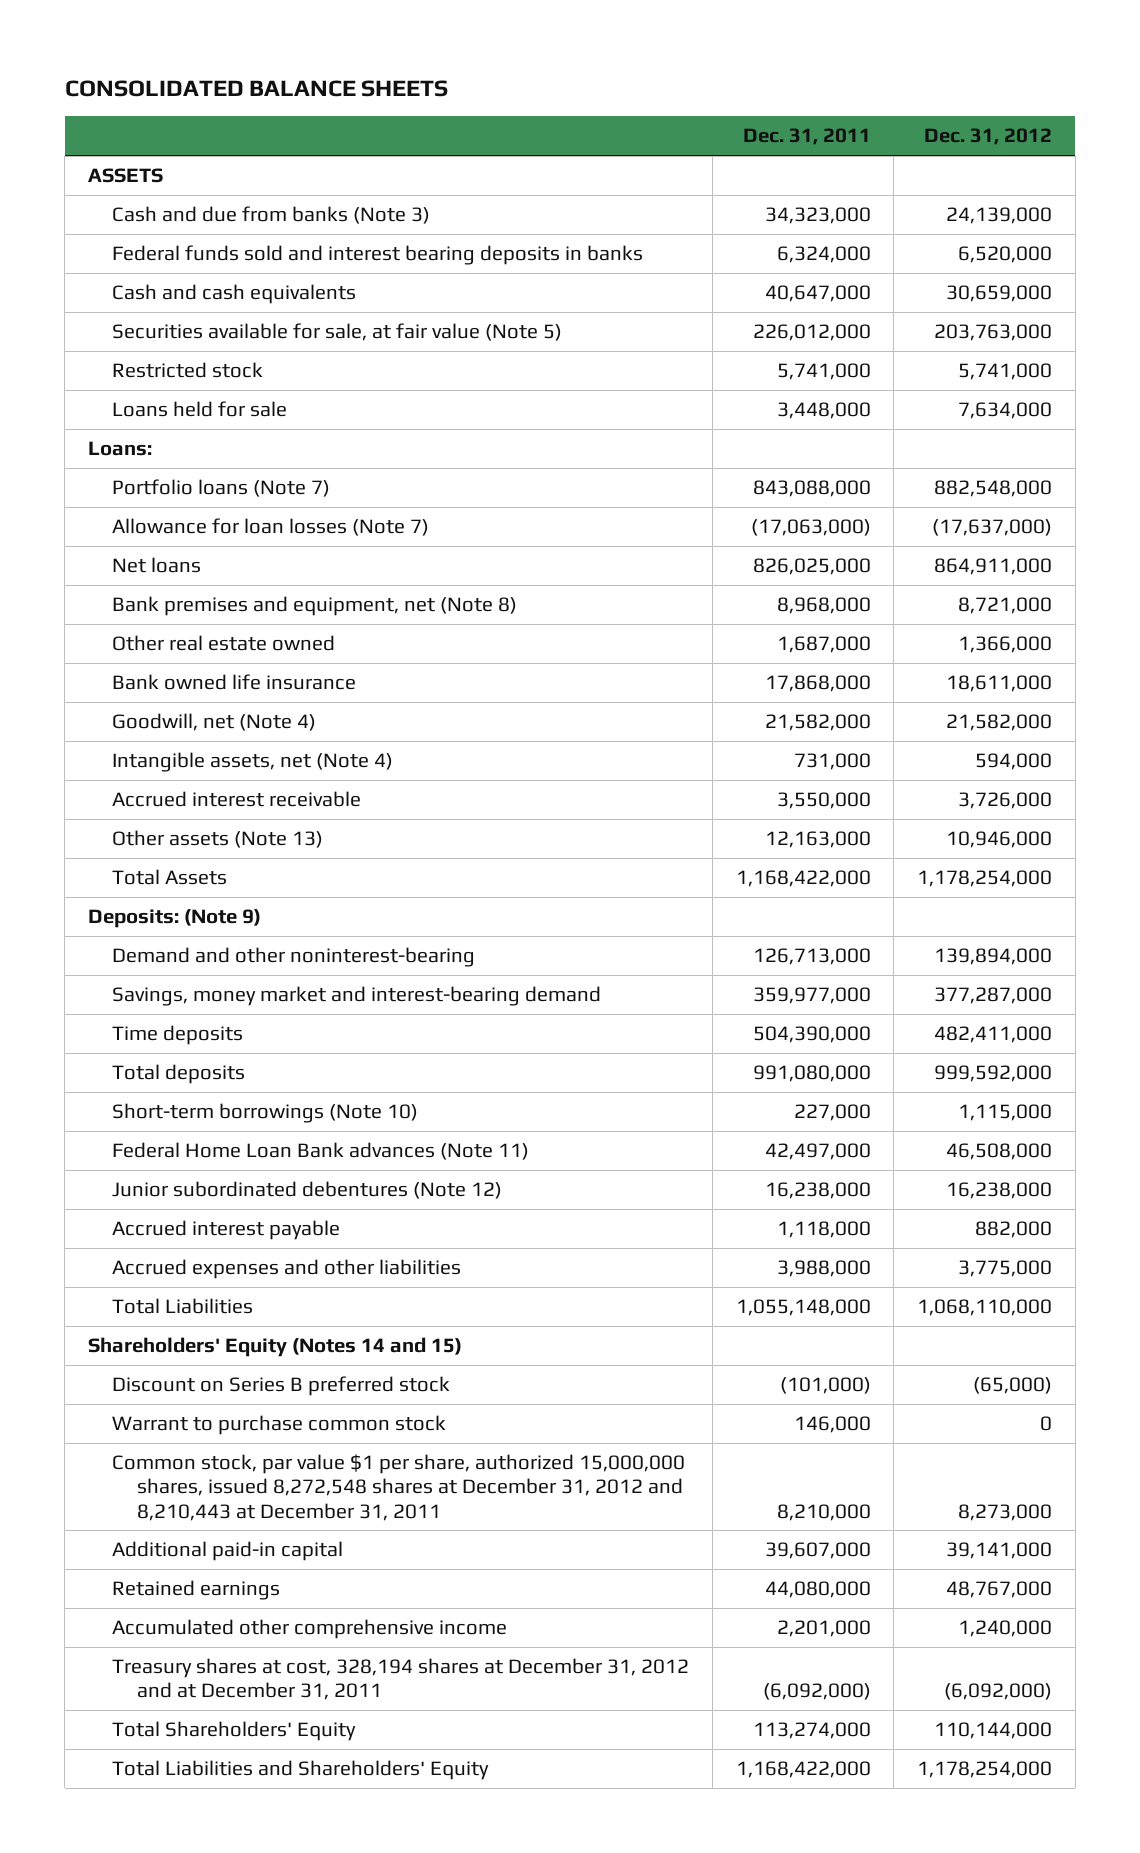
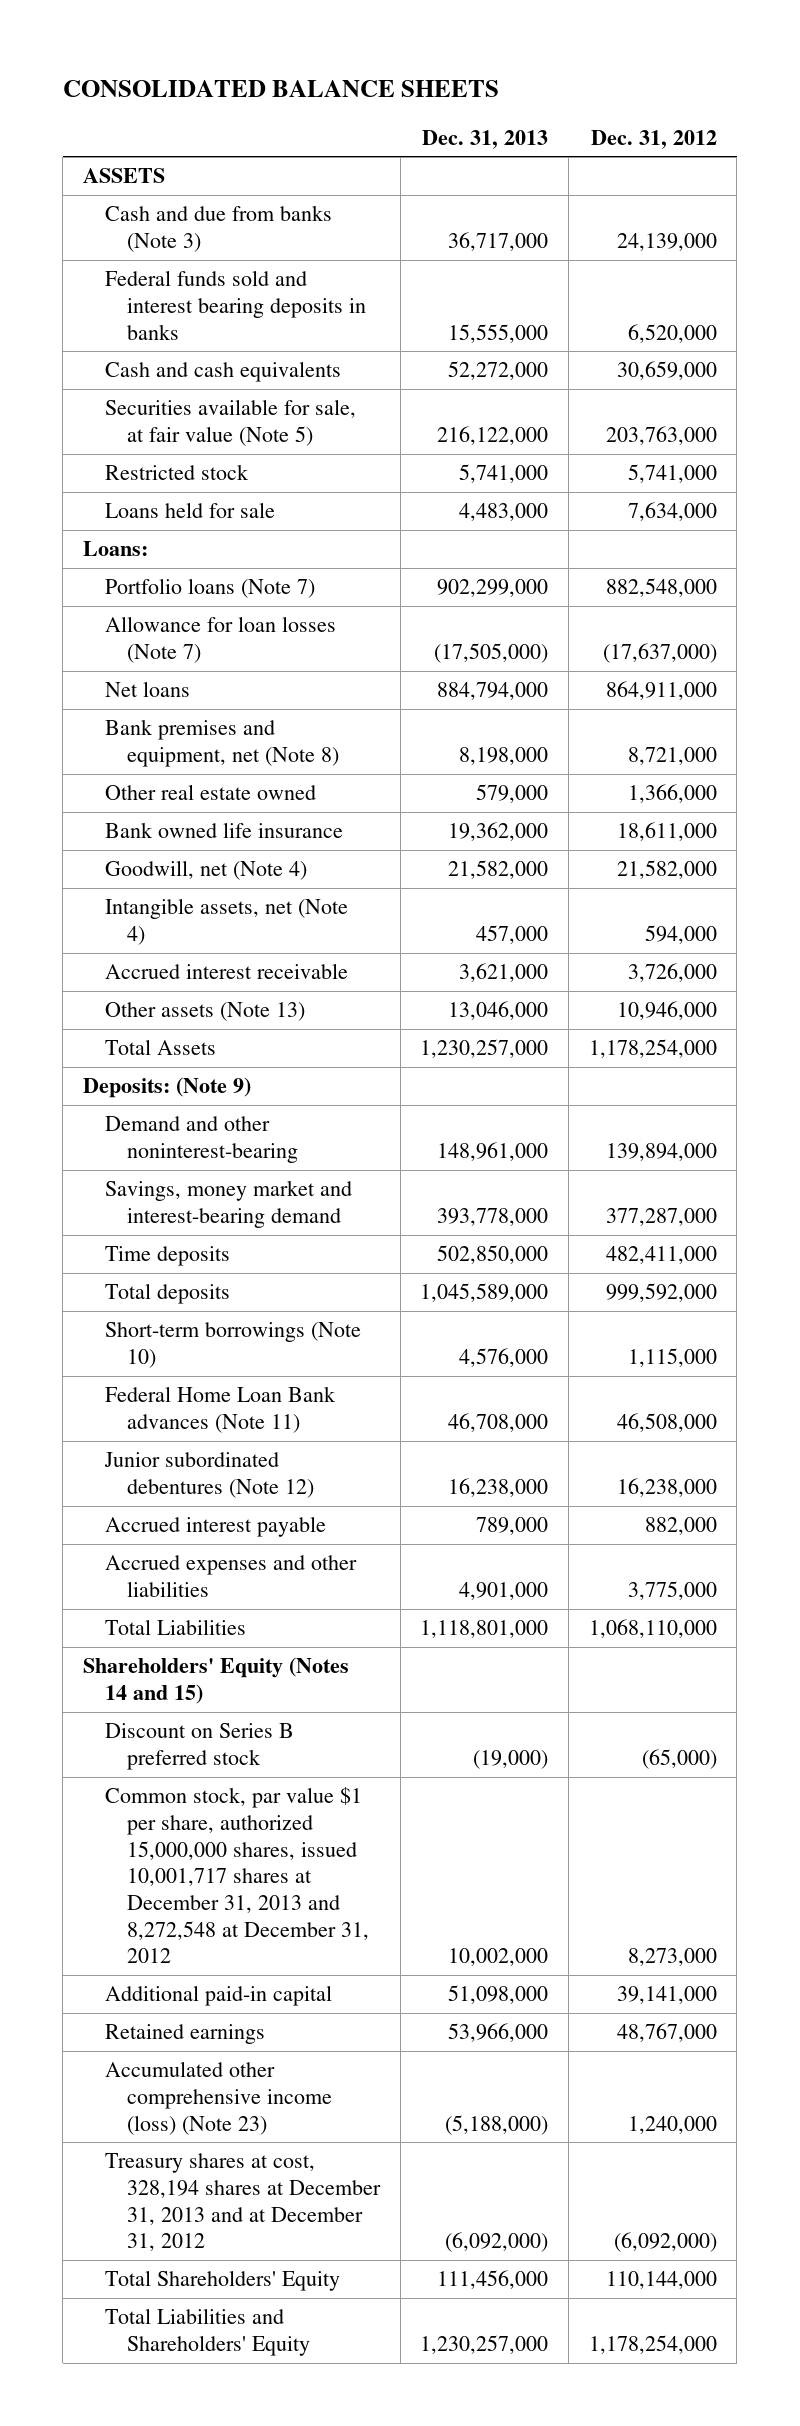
- | Dec. 31, 2011 | Dec. 31, 2012
+ | Dec. 31, 2013 | Dec. 31, 2012
- Warrant to purchase common stock | 146,000 | 0
- Common stock, par value $1 per share, authorized 15,000,000 shares, issued 8,272,548 shares at December 31, 2012 and 8,210,443 at December 31, 2011 | 8,210,000 | 8,273,000
+ Common stock, par value $1 per share, authorized 15,000,000 shares, issued 10,001,717 shares at December 31, 2013 and 8,272,548 at December 31, 2012 | 10,002,000 | 8,273,000
- Accumulated other comprehensive income | 2,201,000 | 1,240,000
- Treasury shares at cost, 328,194 shares at December 31, 2012 and at December 31, 2011 | (6,092,000) | (6,092,000)
+ Accumulated other comprehensive income (loss) (Note 23) | (5,188,000) | 1,240,000
+ Treasury shares at cost, 328,194 shares at December 31, 2013 and at December 31, 2012 | (6,092,000) | (6,092,000)

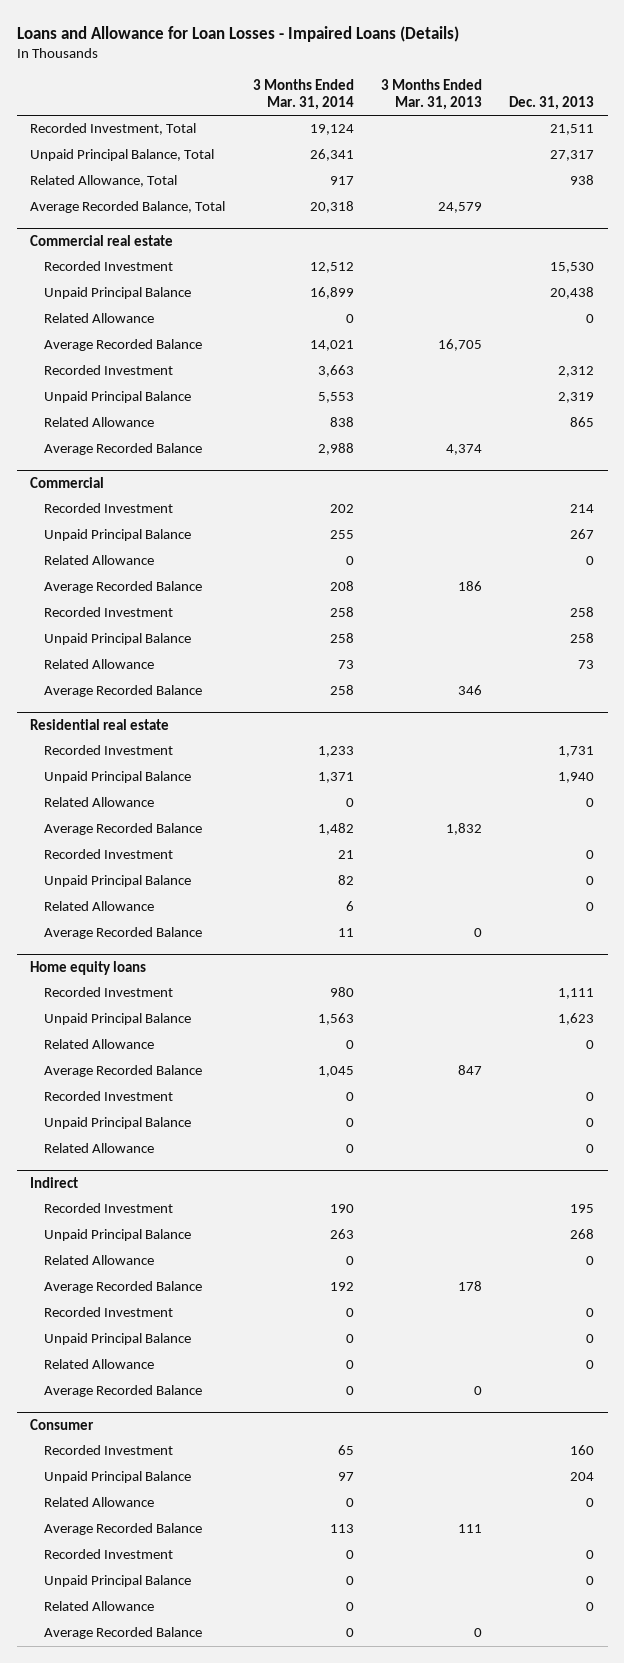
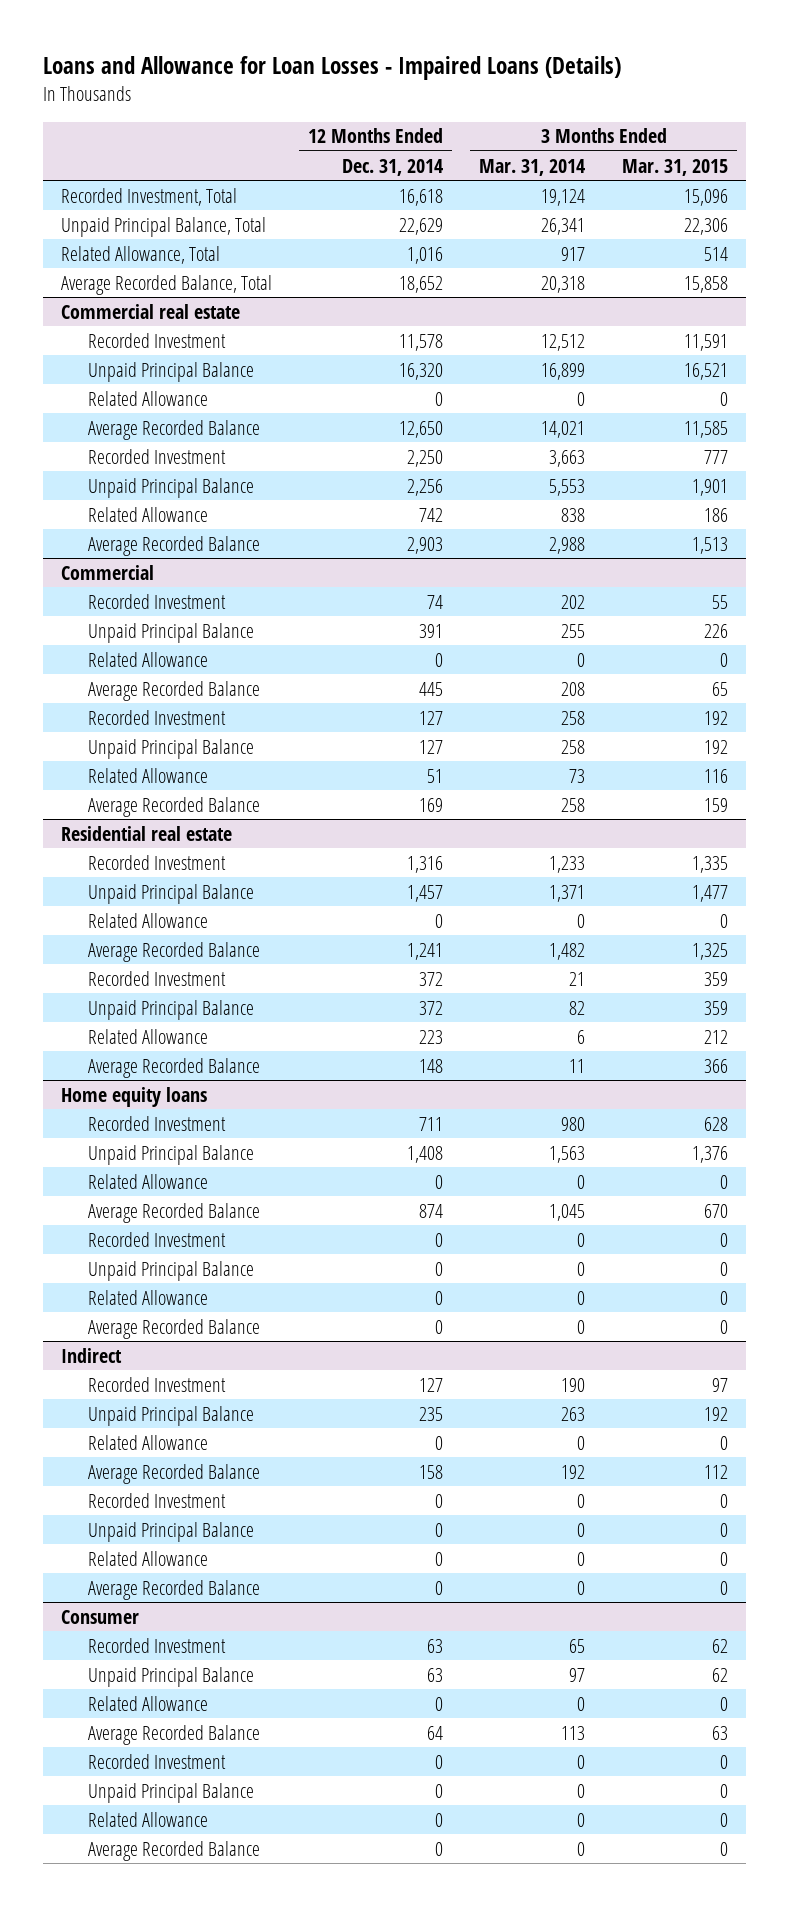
- | 3 Months Ended Mar. 31, 2014 | 3 Months Ended Mar. 31, 2013 | Dec. 31, 2013
+ | 12 Months Ended Dec. 31, 2014 | 3 Months Ended Mar. 31, 2014 | 3 Months Ended Mar. 31, 2015
@ Home equity loans
+ Average Recorded Balance | 0 | 0 | 0

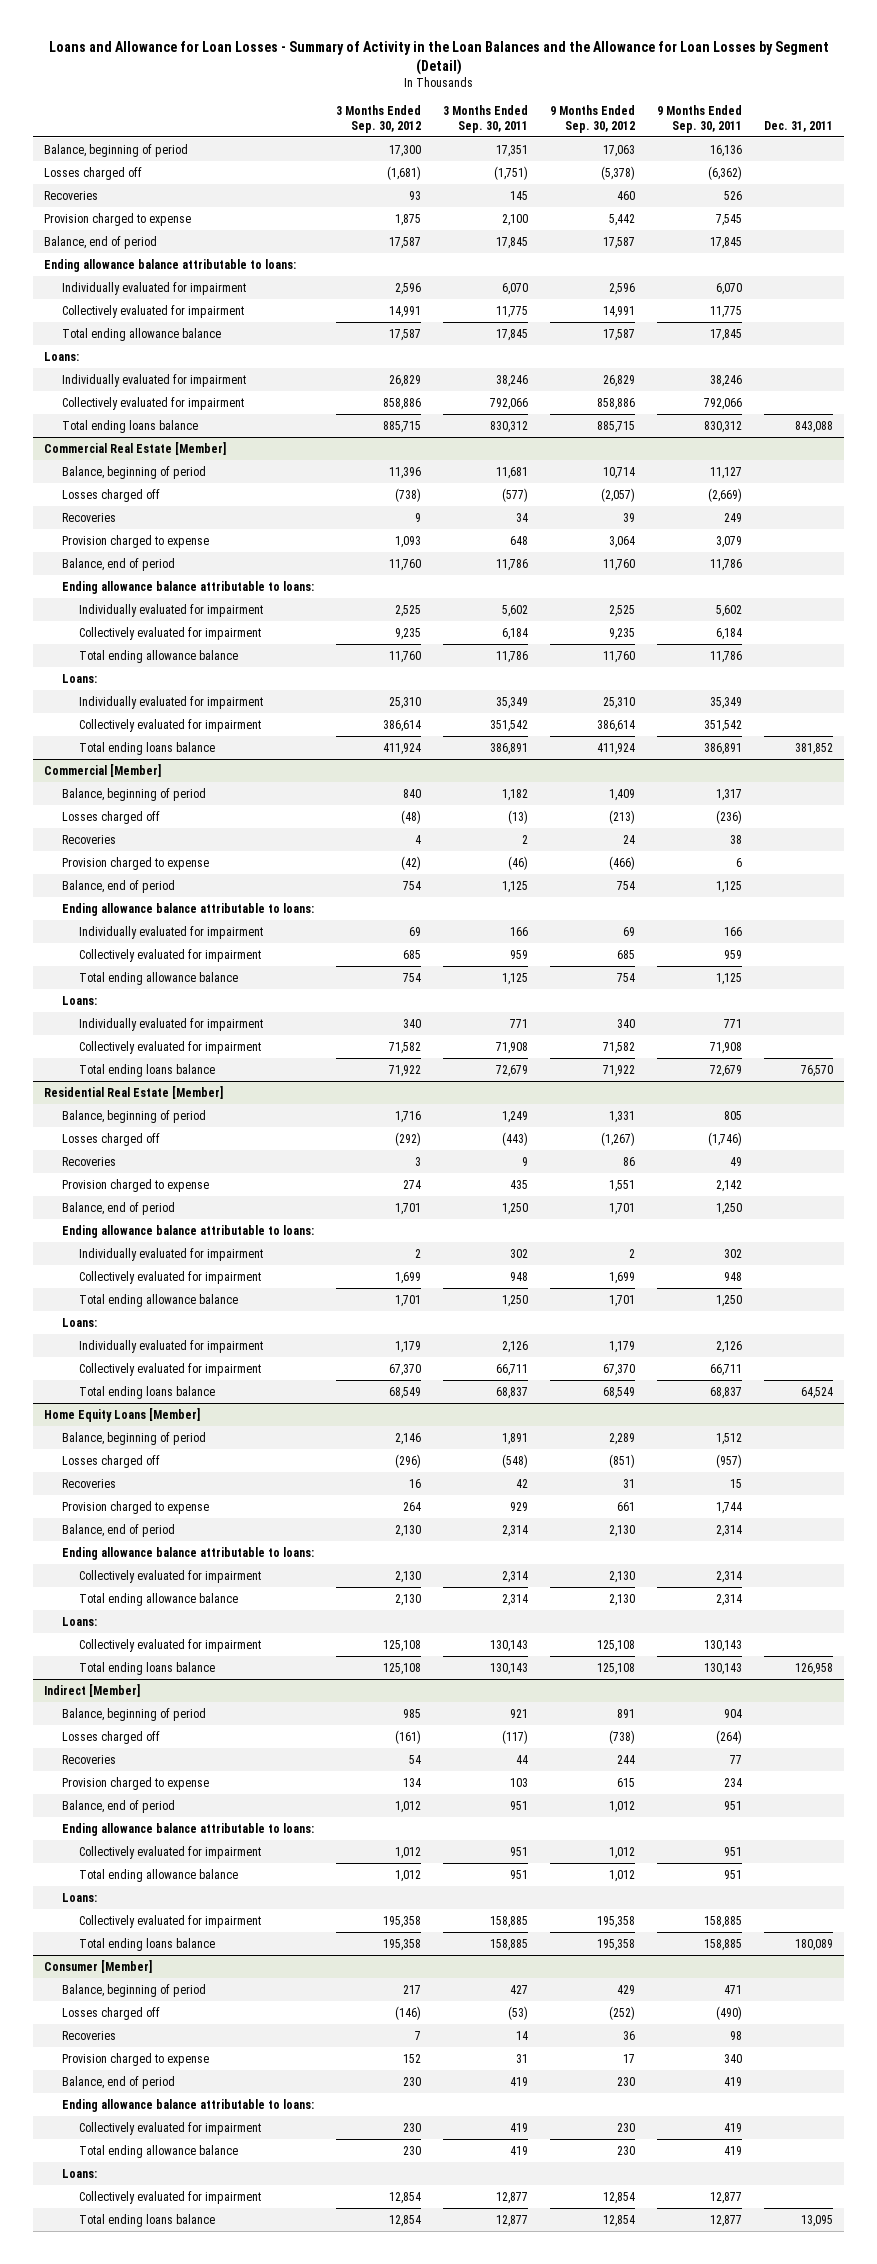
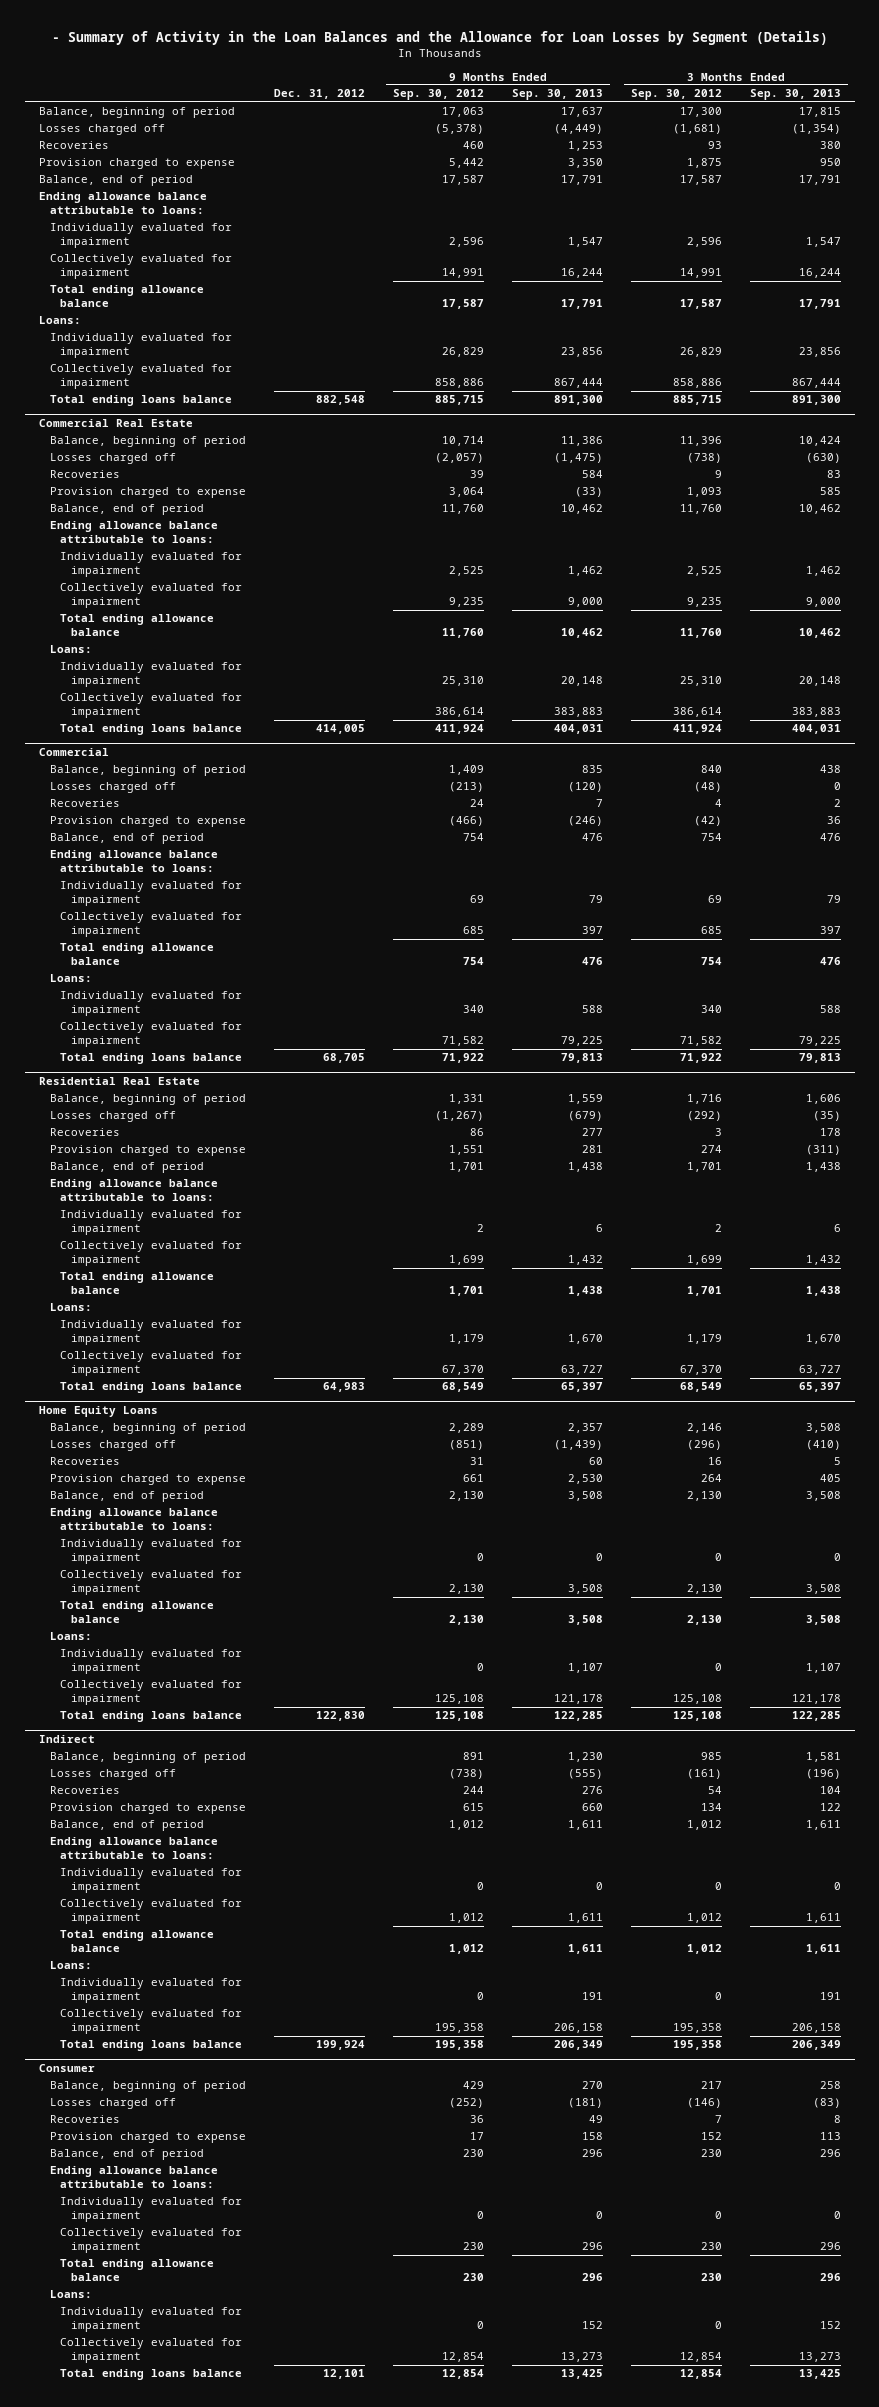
- Loans and Allowance for Loan Losses - Summary of Activity in the Loan Balances and the Allowance for Loan Losses by Segment (Detail)
+ - Summary of Activity in the Loan Balances and the Allowance for Loan Losses by Segment (Details)
- | 3 Months Ended Sep. 30, 2012 | 3 Months Ended Sep. 30, 2011 | 9 Months Ended Sep. 30, 2012 | 9 Months Ended Sep. 30, 2011 | Dec. 31, 2011
+ | Dec. 31, 2012 | 9 Months Ended Sep. 30, 2012 | 9 Months Ended Sep. 30, 2013 | 3 Months Ended Sep. 30, 2012 | 3 Months Ended Sep. 30, 2013
- Commercial Real Estate [Member]
+ Commercial Real Estate
- Commercial [Member]
+ Commercial
- Residential Real Estate [Member]
+ Residential Real Estate
- Home Equity Loans [Member]
+ Home Equity Loans
+ Individually evaluated for impairment | | 0 | 0 | 0 | 0
+ Individually evaluated for impairment | | 0 | 1,107 | 0 | 1,107
- Indirect [Member]
+ Indirect
+ Individually evaluated for impairment | | 0 | 0 | 0 | 0
+ Individually evaluated for impairment | | 0 | 191 | 0 | 191
- Consumer [Member]
+ Consumer
+ Individually evaluated for impairment | | 0 | 0 | 0 | 0
+ Individually evaluated for impairment | | 0 | 152 | 0 | 152

